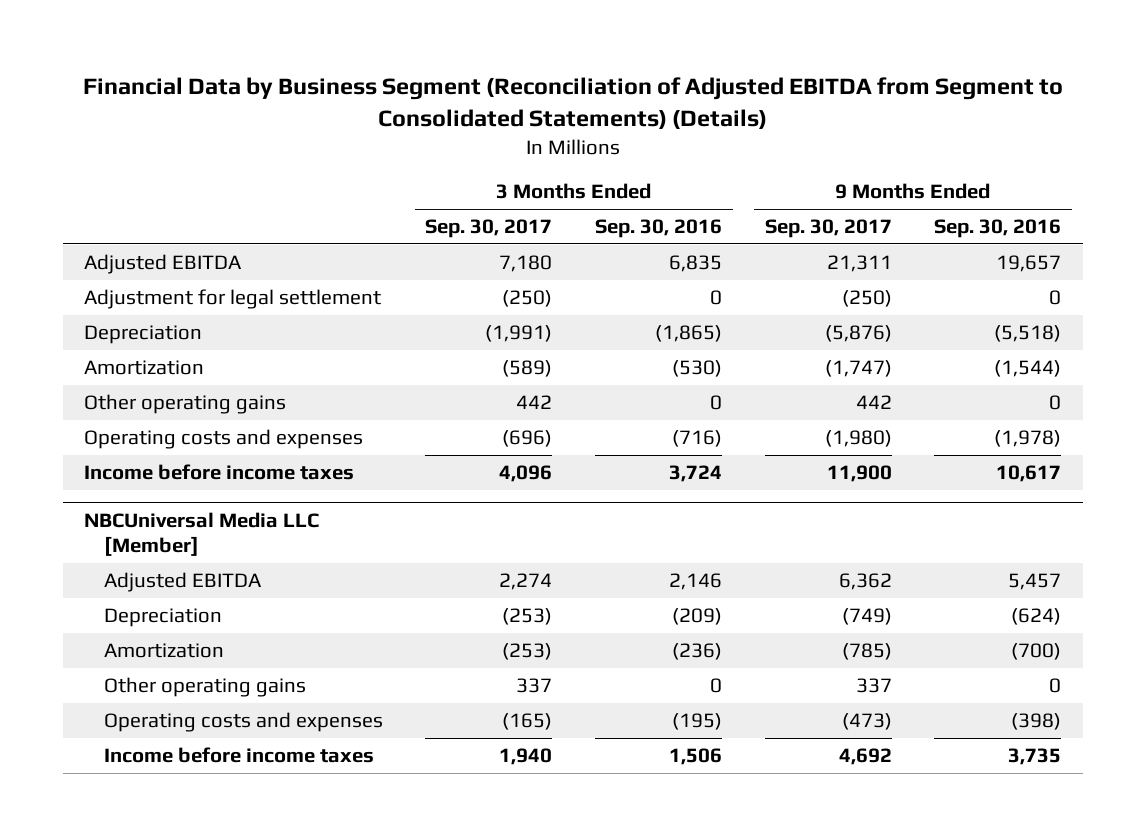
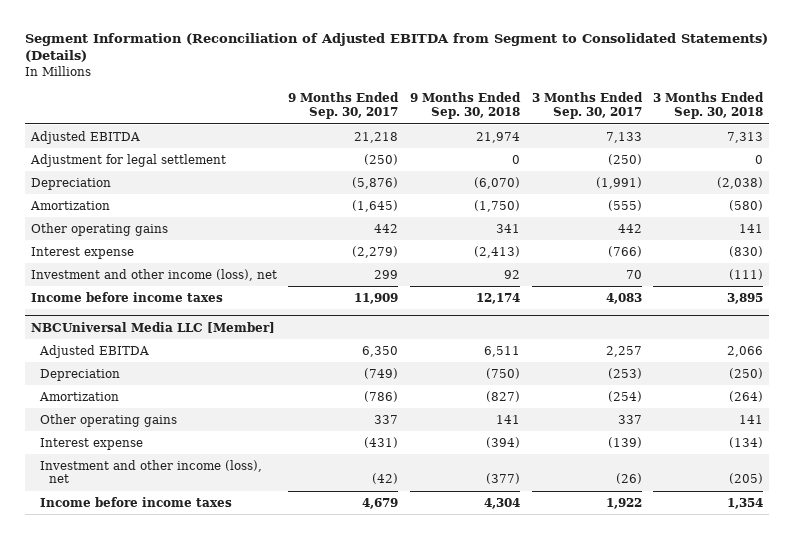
- Financial Data by Business Segment (Reconciliation of Adjusted EBITDA from Segment to Consolidated Statements) (Details)
+ Segment Information (Reconciliation of Adjusted EBITDA from Segment to Consolidated Statements) (Details)
- | 3 Months Ended Sep. 30, 2017 | 3 Months Ended Sep. 30, 2016 | 9 Months Ended Sep. 30, 2017 | 9 Months Ended Sep. 30, 2016
+ | 9 Months Ended Sep. 30, 2017 | 9 Months Ended Sep. 30, 2018 | 3 Months Ended Sep. 30, 2017 | 3 Months Ended Sep. 30, 2018
- Adjusted EBITDA | 7,180 | 6,835 | 21,311 | 19,657
+ Adjusted EBITDA | 21,218 | 21,974 | 7,133 | 7,313
- Amortization | (589) | (530) | (1,747) | (1,544)
+ Amortization | (1,645) | (1,750) | (555) | (580)
- Operating costs and expenses | (696) | (716) | (1,980) | (1,978)
- Income before income taxes | 4,096 | 3,724 | 11,900 | 10,617
+ Interest expense | (2,279) | (2,413) | (766) | (830)
+ Investment and other income (loss), net | 299 | 92 | 70 | (111)
+ Income before income taxes | 11,909 | 12,174 | 4,083 | 3,895
@ NBCUniversal Media LLC [Member]
- Adjusted EBITDA | 2,274 | 2,146 | 6,362 | 5,457
+ Adjusted EBITDA | 6,350 | 6,511 | 2,257 | 2,066
- Amortization | (253) | (236) | (785) | (700)
+ Amortization | (786) | (827) | (254) | (264)
- Operating costs and expenses | (165) | (195) | (473) | (398)
- Income before income taxes | 1,940 | 1,506 | 4,692 | 3,735
+ Interest expense | (431) | (394) | (139) | (134)
+ Investment and other income (loss), net | (42) | (377) | (26) | (205)
+ Income before income taxes | 4,679 | 4,304 | 1,922 | 1,354

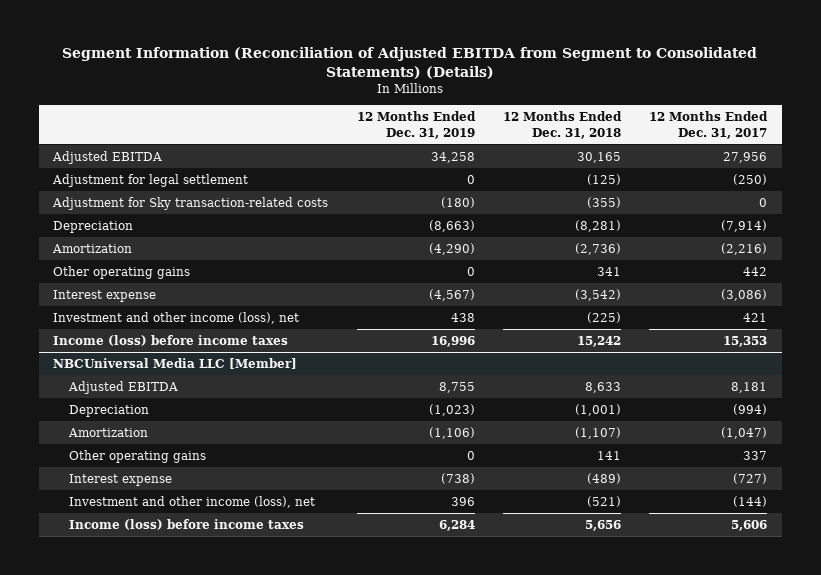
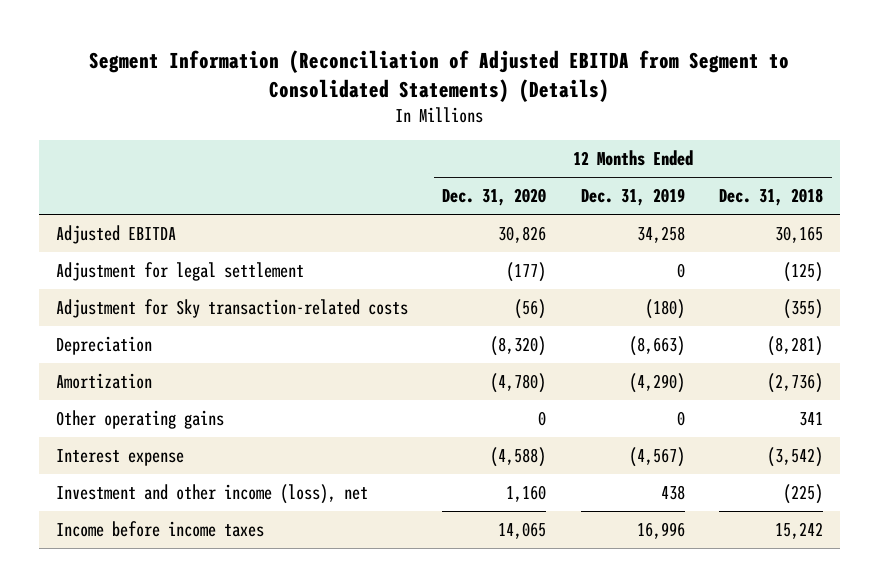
- | 12 Months Ended Dec. 31, 2019 | 12 Months Ended Dec. 31, 2018 | 12 Months Ended Dec. 31, 2017
+ | 12 Months Ended Dec. 31, 2020 | 12 Months Ended Dec. 31, 2019 | 12 Months Ended Dec. 31, 2018
- Income (loss) before income taxes | 16,996 | 15,242 | 15,353
- NBCUniversal Media LLC [Member]
- Adjusted EBITDA | 8,755 | 8,633 | 8,181
- Depreciation | (1,023) | (1,001) | (994)
- Amortization | (1,106) | (1,107) | (1,047)
- Other operating gains | 0 | 141 | 337
- Interest expense | (738) | (489) | (727)
- Investment and other income (loss), net | 396 | (521) | (144)
- Income (loss) before income taxes | 6,284 | 5,656 | 5,606
+ Income before income taxes | 14,065 | 16,996 | 15,242

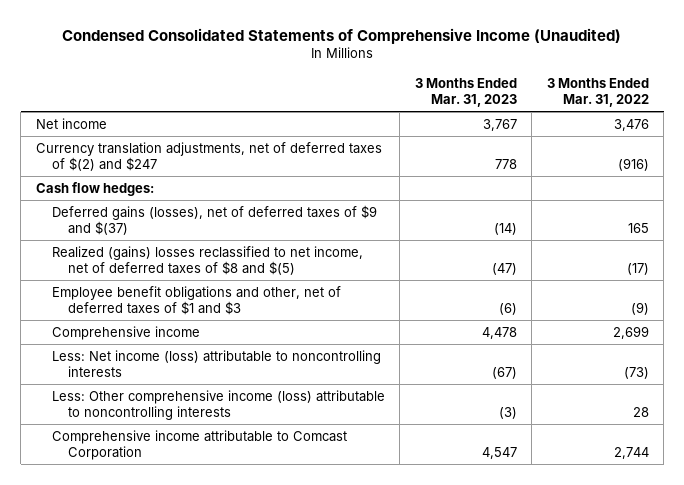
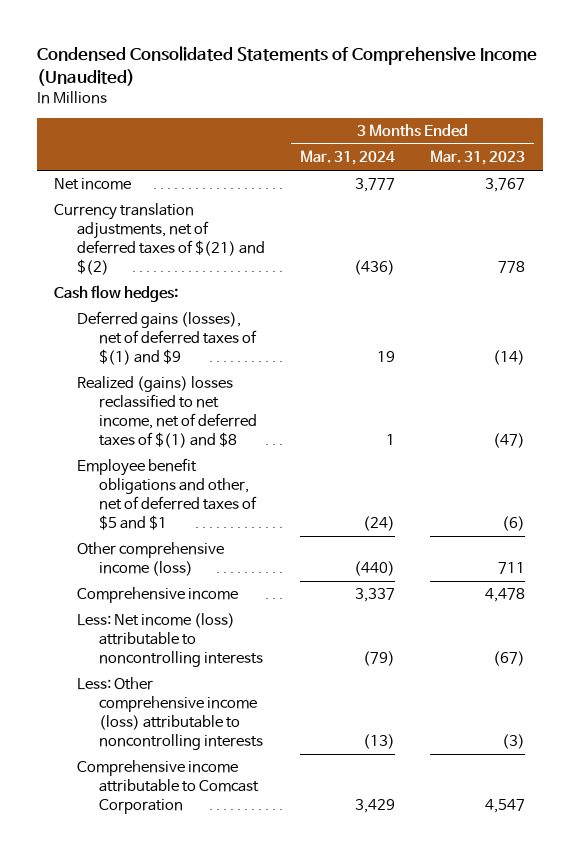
- | 3 Months Ended Mar. 31, 2023 | 3 Months Ended Mar. 31, 2022
+ | 3 Months Ended Mar. 31, 2024 | 3 Months Ended Mar. 31, 2023
- Currency translation adjustments, net of deferred taxes of $(2) and $247 | 778 | (916)
+ Currency translation adjustments, net of deferred taxes of $(21) and $(2) | (436) | 778
- Deferred gains (losses), net of deferred taxes of $9 and $(37) | (14) | 165
- Realized (gains) losses reclassified to net income, net of deferred taxes of $8 and $(5) | (47) | (17)
- Employee benefit obligations and other, net of deferred taxes of $1 and $3 | (6) | (9)
+ Deferred gains (losses), net of deferred taxes of $(1) and $9 | 19 | (14)
+ Realized (gains) losses reclassified to net income, net of deferred taxes of $(1) and $8 | 1 | (47)
+ Employee benefit obligations and other, net of deferred taxes of $5 and $1 | (24) | (6)
+ Other comprehensive income (loss) | (440) | 711

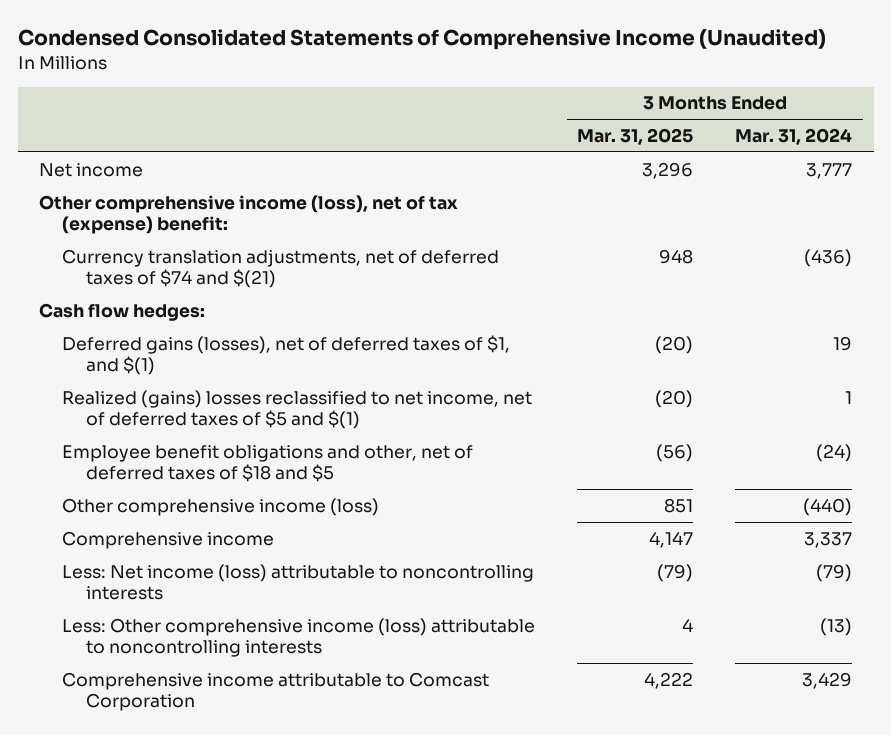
- | 3 Months Ended Mar. 31, 2024 | 3 Months Ended Mar. 31, 2023
+ | 3 Months Ended Mar. 31, 2025 | 3 Months Ended Mar. 31, 2024
- Currency translation adjustments, net of deferred taxes of $(21) and $(2) | (436) | 778
+ Other comprehensive income (loss), net of tax (expense) benefit:
+ Currency translation adjustments, net of deferred taxes of $74 and $(21) | 948 | (436)
- Deferred gains (losses), net of deferred taxes of $(1) and $9 | 19 | (14)
- Realized (gains) losses reclassified to net income, net of deferred taxes of $(1) and $8 | 1 | (47)
- Employee benefit obligations and other, net of deferred taxes of $5 and $1 | (24) | (6)
+ Deferred gains (losses), net of deferred taxes of $1, and $(1) | (20) | 19
+ Realized (gains) losses reclassified to net income, net of deferred taxes of $5 and $(1) | (20) | 1
+ Employee benefit obligations and other, net of deferred taxes of $18 and $5 | (56) | (24)

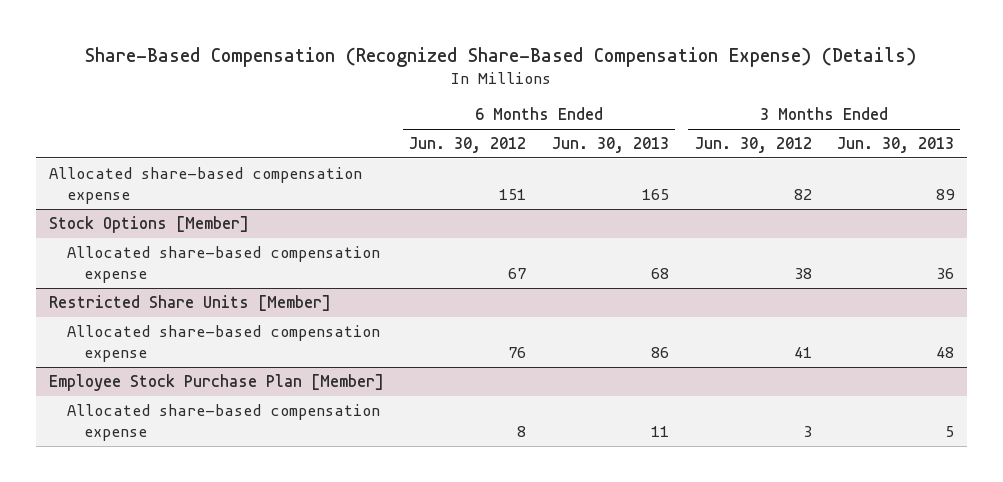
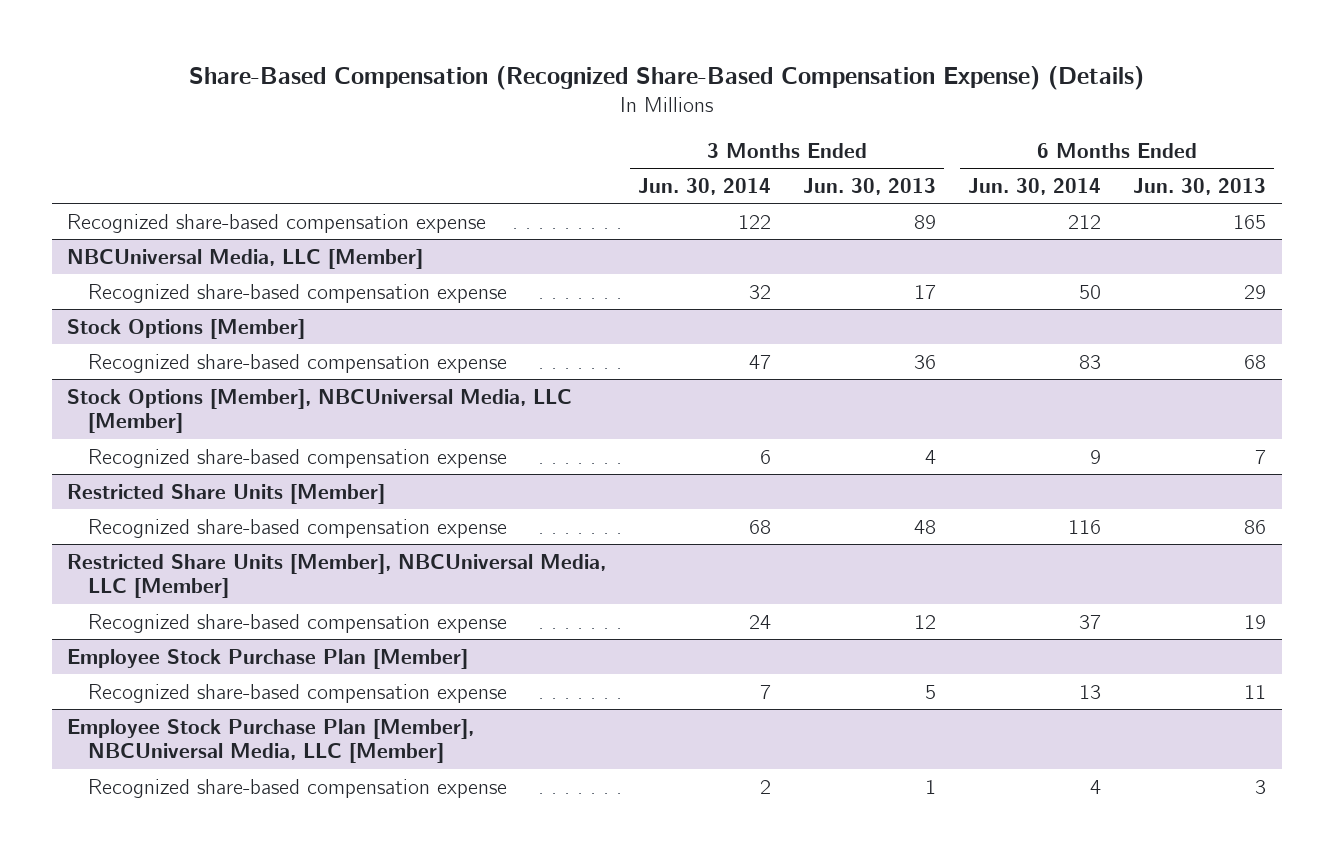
- | 6 Months Ended Jun. 30, 2012 | 6 Months Ended Jun. 30, 2013 | 3 Months Ended Jun. 30, 2012 | 3 Months Ended Jun. 30, 2013
+ | 3 Months Ended Jun. 30, 2014 | 3 Months Ended Jun. 30, 2013 | 6 Months Ended Jun. 30, 2014 | 6 Months Ended Jun. 30, 2013
- Allocated share-based compensation expense | 151 | 165 | 82 | 89
+ Recognized share-based compensation expense | 122 | 89 | 212 | 165
+ NBCUniversal Media, LLC [Member]
+ Recognized share-based compensation expense | 32 | 17 | 50 | 29
@ Stock Options [Member]
- Allocated share-based compensation expense | 67 | 68 | 38 | 36
+ Recognized share-based compensation expense | 47 | 36 | 83 | 68
+ Stock Options [Member], NBCUniversal Media, LLC [Member]
+ Recognized share-based compensation expense | 6 | 4 | 9 | 7
@ Restricted Share Units [Member]
- Allocated share-based compensation expense | 76 | 86 | 41 | 48
+ Recognized share-based compensation expense | 68 | 48 | 116 | 86
+ Restricted Share Units [Member], NBCUniversal Media, LLC [Member]
+ Recognized share-based compensation expense | 24 | 12 | 37 | 19
@ Employee Stock Purchase Plan [Member]
- Allocated share-based compensation expense | 8 | 11 | 3 | 5
+ Recognized share-based compensation expense | 7 | 5 | 13 | 11
+ Employee Stock Purchase Plan [Member], NBCUniversal Media, LLC [Member]
+ Recognized share-based compensation expense | 2 | 1 | 4 | 3

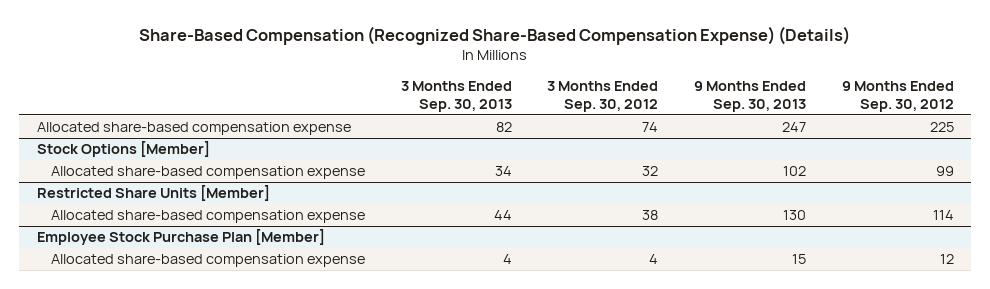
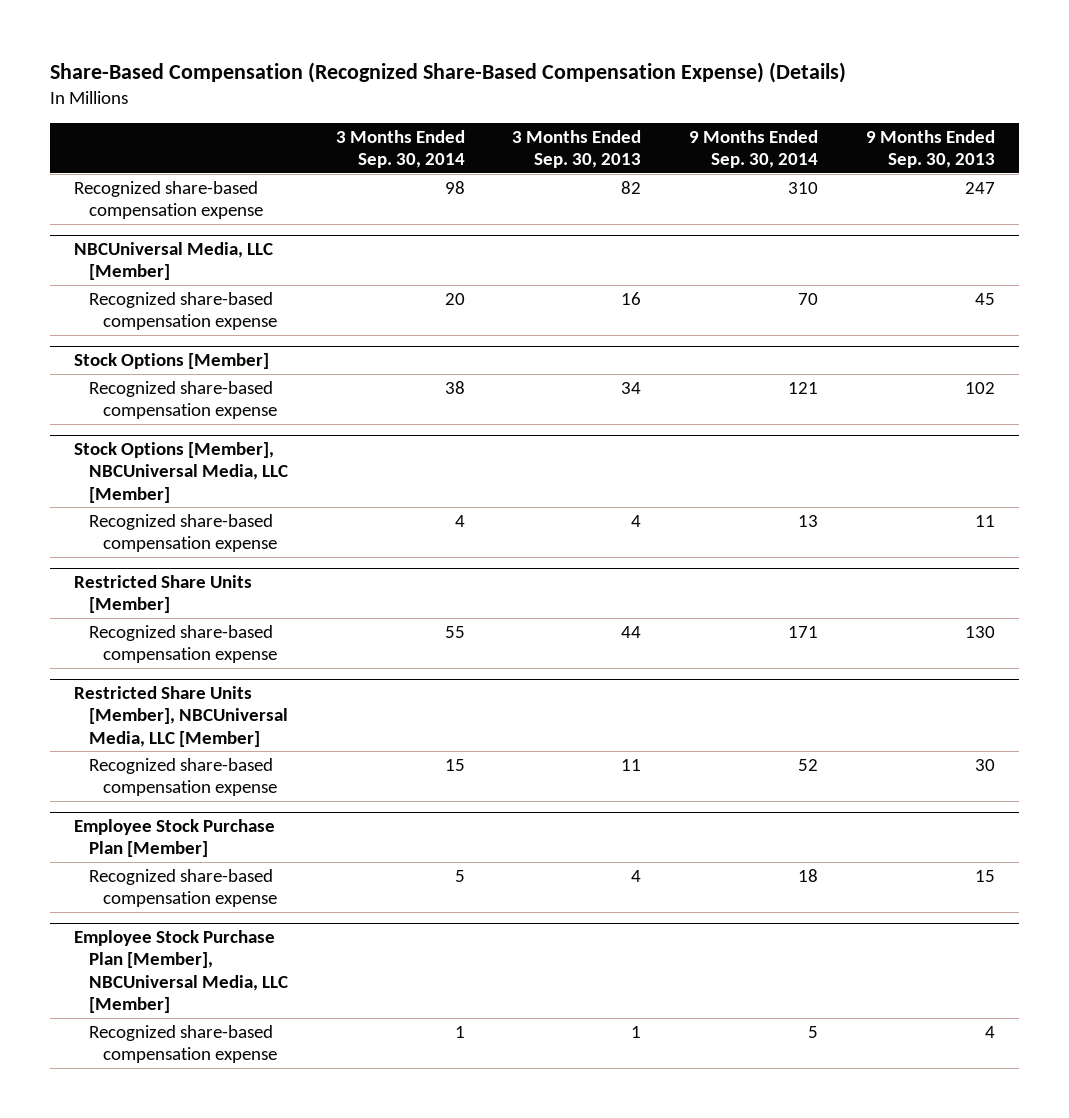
- | 3 Months Ended Sep. 30, 2013 | 3 Months Ended Sep. 30, 2012 | 9 Months Ended Sep. 30, 2013 | 9 Months Ended Sep. 30, 2012
+ | 3 Months Ended Sep. 30, 2014 | 3 Months Ended Sep. 30, 2013 | 9 Months Ended Sep. 30, 2014 | 9 Months Ended Sep. 30, 2013
- Allocated share-based compensation expense | 82 | 74 | 247 | 225
+ Recognized share-based compensation expense | 98 | 82 | 310 | 247
+ NBCUniversal Media, LLC [Member]
+ Recognized share-based compensation expense | 20 | 16 | 70 | 45
@ Stock Options [Member]
- Allocated share-based compensation expense | 34 | 32 | 102 | 99
+ Recognized share-based compensation expense | 38 | 34 | 121 | 102
+ Stock Options [Member], NBCUniversal Media, LLC [Member]
+ Recognized share-based compensation expense | 4 | 4 | 13 | 11
@ Restricted Share Units [Member]
- Allocated share-based compensation expense | 44 | 38 | 130 | 114
+ Recognized share-based compensation expense | 55 | 44 | 171 | 130
+ Restricted Share Units [Member], NBCUniversal Media, LLC [Member]
+ Recognized share-based compensation expense | 15 | 11 | 52 | 30
@ Employee Stock Purchase Plan [Member]
- Allocated share-based compensation expense | 4 | 4 | 15 | 12
+ Recognized share-based compensation expense | 5 | 4 | 18 | 15
+ Employee Stock Purchase Plan [Member], NBCUniversal Media, LLC [Member]
+ Recognized share-based compensation expense | 1 | 1 | 5 | 4

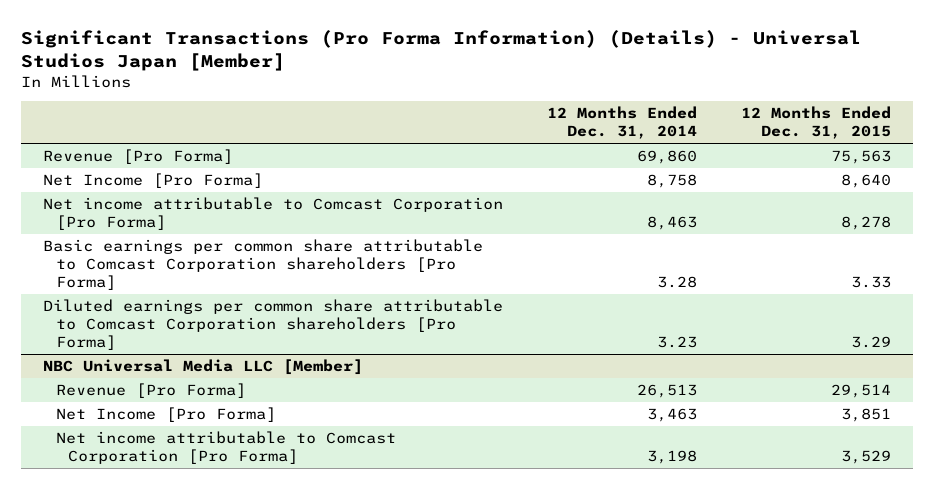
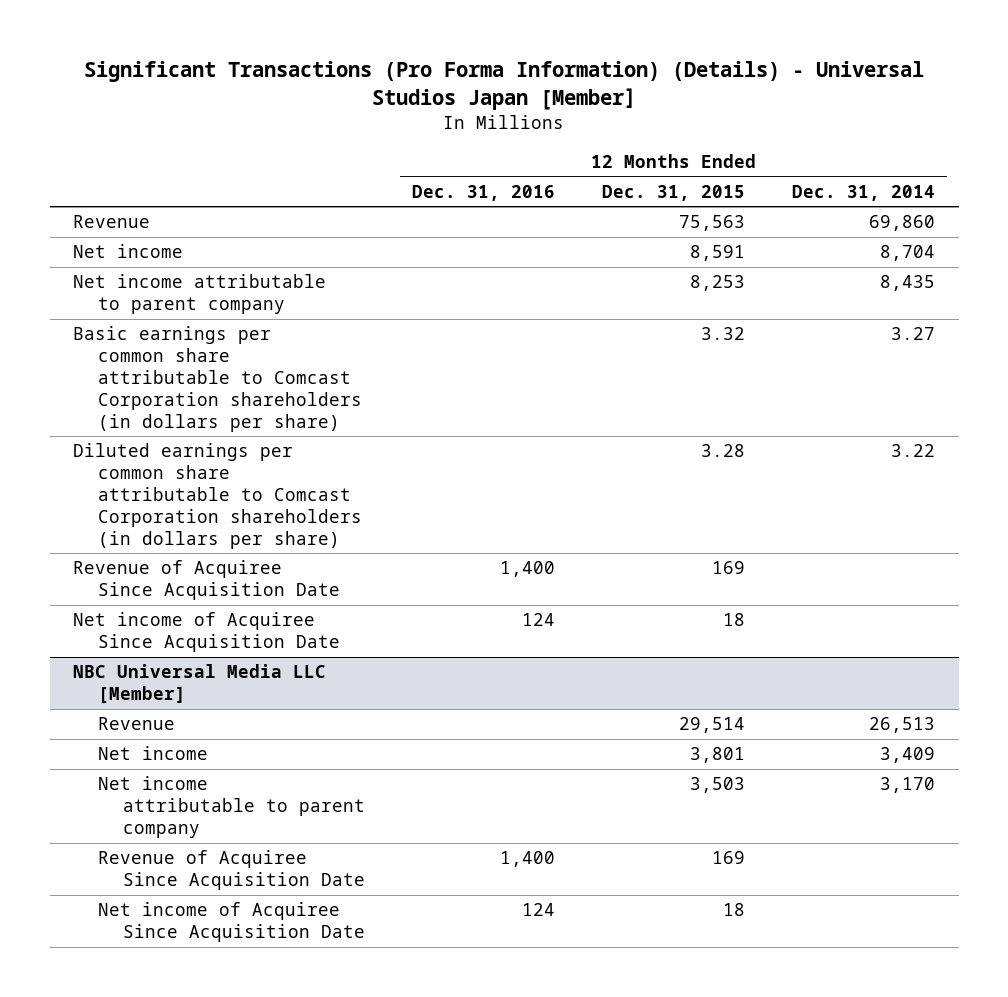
- | 12 Months Ended Dec. 31, 2014 | 12 Months Ended Dec. 31, 2015
+ | 12 Months Ended Dec. 31, 2016 | 12 Months Ended Dec. 31, 2015 | 12 Months Ended Dec. 31, 2014
- Revenue [Pro Forma] | 69,860 | 75,563
- Net Income [Pro Forma] | 8,758 | 8,640
- Net income attributable to Comcast Corporation [Pro Forma] | 8,463 | 8,278
- Basic earnings per common share attributable to Comcast Corporation shareholders [Pro Forma] | 3.28 | 3.33
- Diluted earnings per common share attributable to Comcast Corporation shareholders [Pro Forma] | 3.23 | 3.29
+ Revenue | | 75,563 | 69,860
+ Net income | | 8,591 | 8,704
+ Net income attributable to parent company | | 8,253 | 8,435
+ Basic earnings per common share attributable to Comcast Corporation shareholders (in dollars per share) | | 3.32 | 3.27
+ Diluted earnings per common share attributable to Comcast Corporation shareholders (in dollars per share) | | 3.28 | 3.22
+ Revenue of Acquiree Since Acquisition Date | 1,400 | 169 |
+ Net income of Acquiree Since Acquisition Date | 124 | 18 |
@ NBC Universal Media LLC [Member]
- Revenue [Pro Forma] | 26,513 | 29,514
- Net Income [Pro Forma] | 3,463 | 3,851
- Net income attributable to Comcast Corporation [Pro Forma] | 3,198 | 3,529
+ Revenue | | 29,514 | 26,513
+ Net income | | 3,801 | 3,409
+ Net income attributable to parent company | | 3,503 | 3,170
+ Revenue of Acquiree Since Acquisition Date | 1,400 | 169 |
+ Net income of Acquiree Since Acquisition Date | 124 | 18 |

